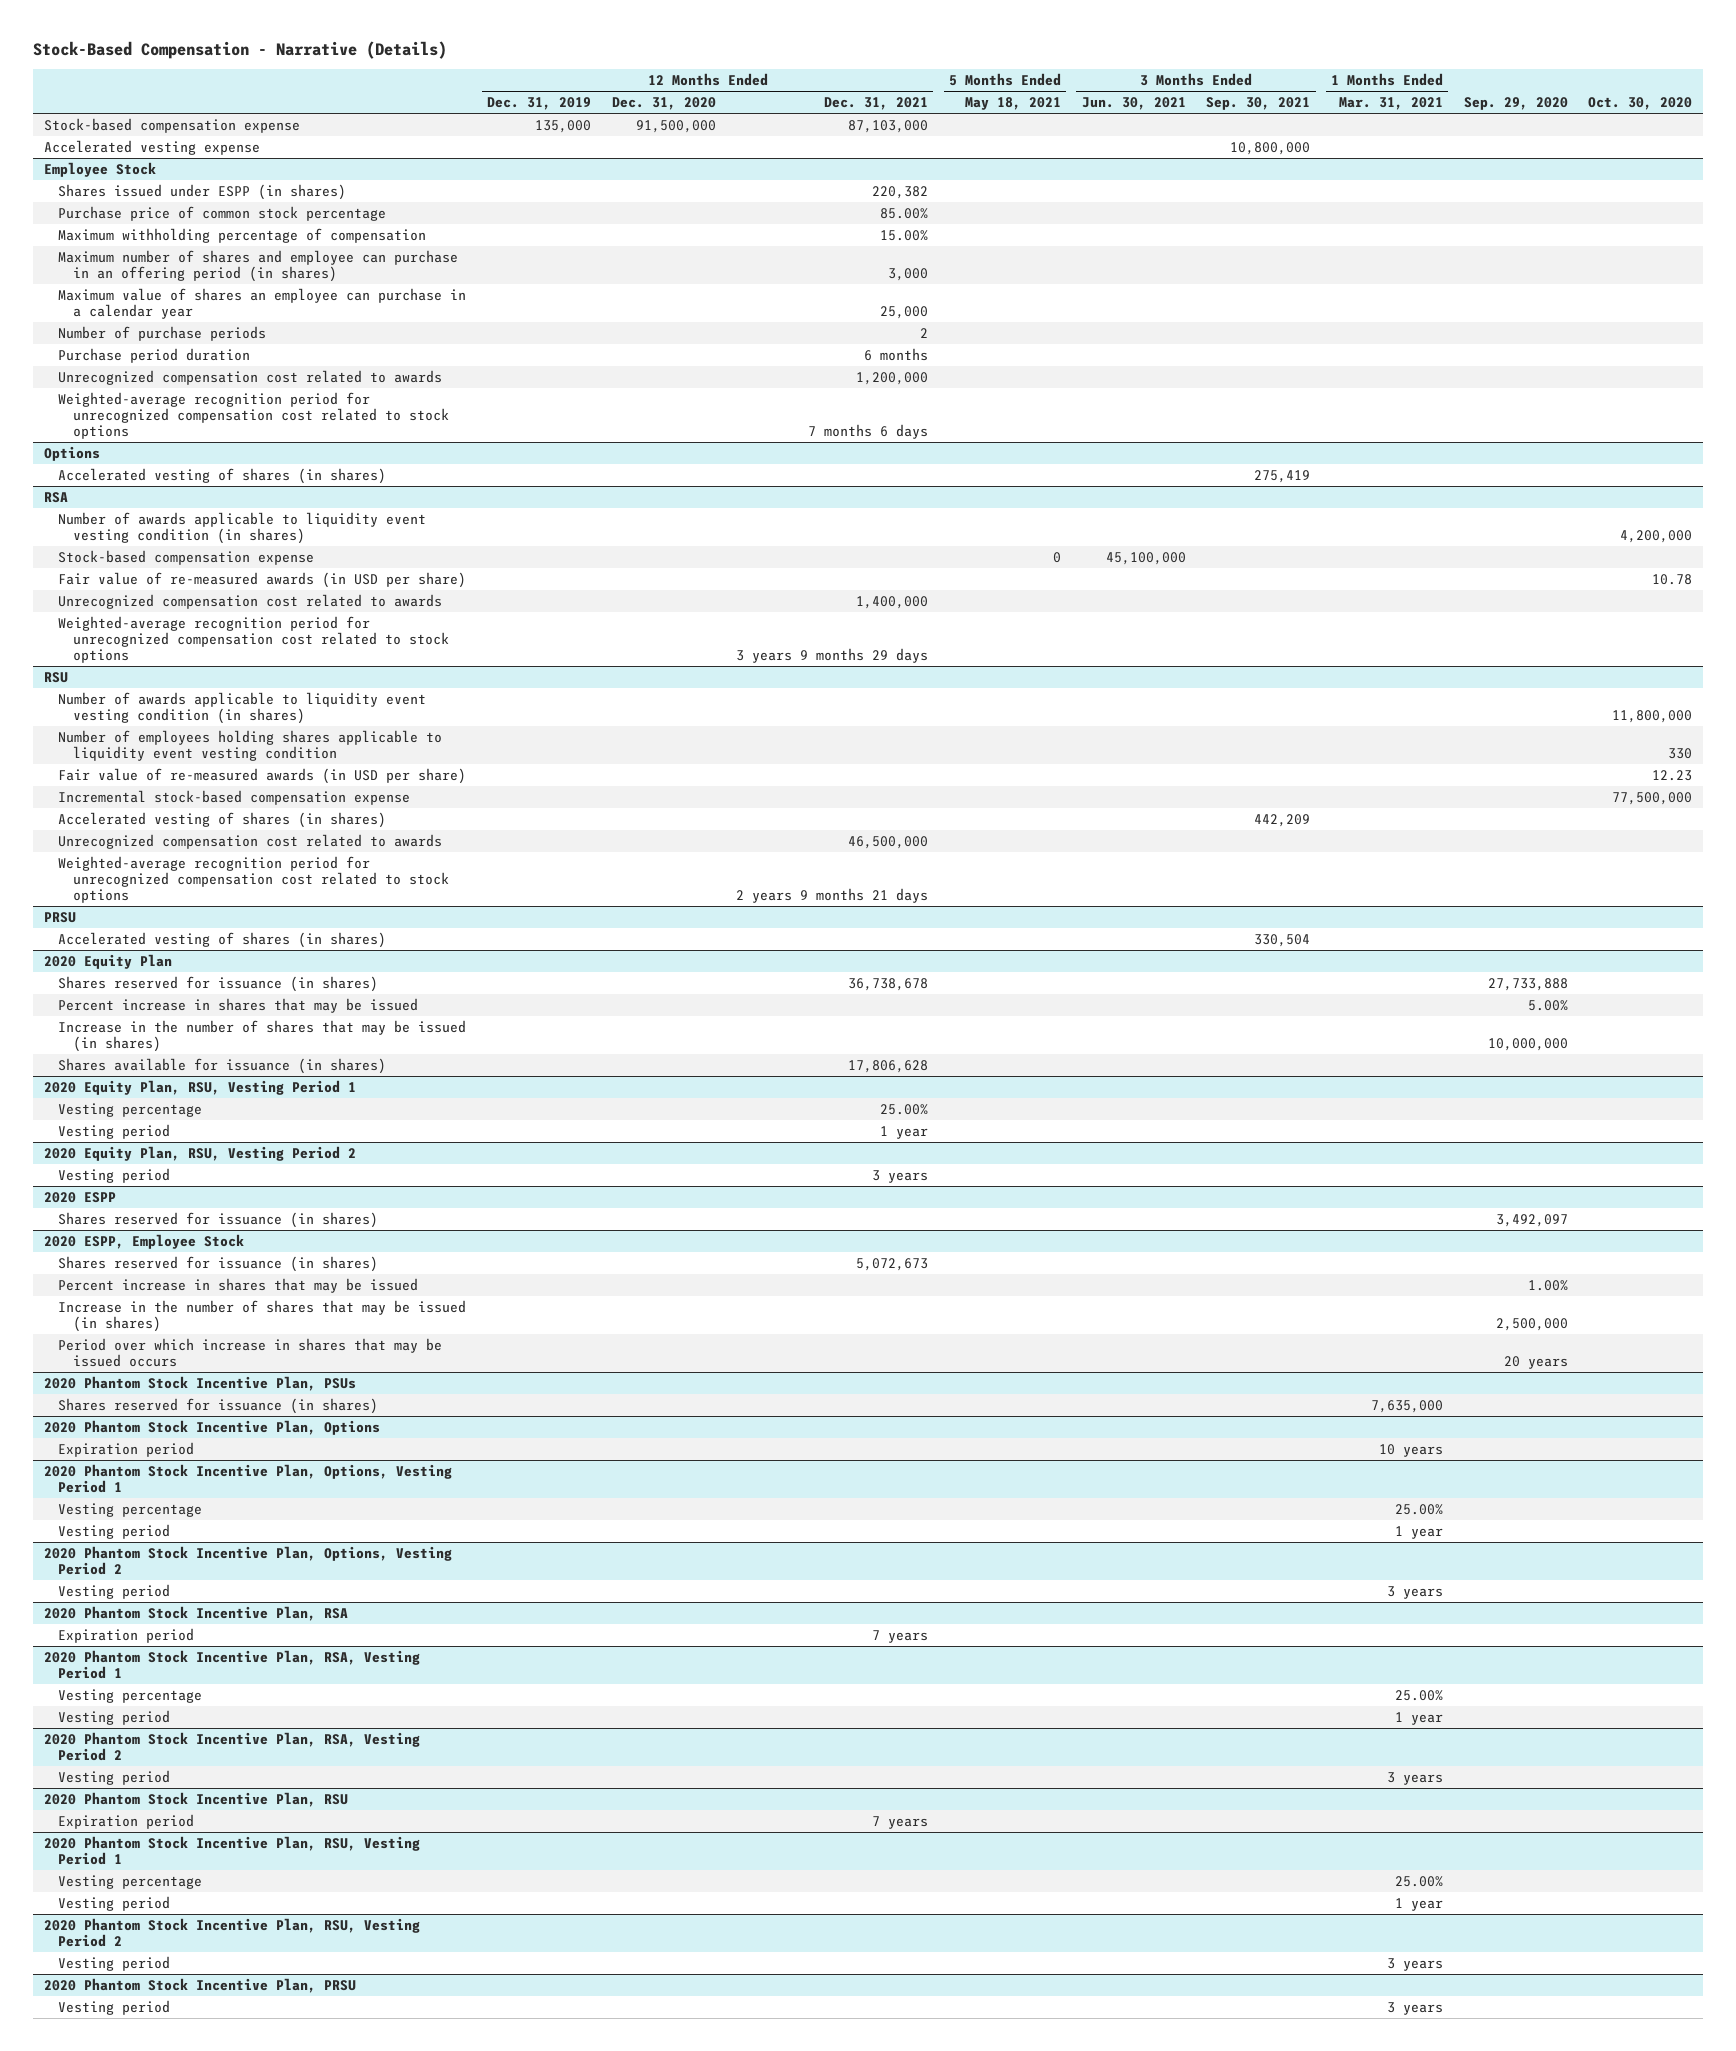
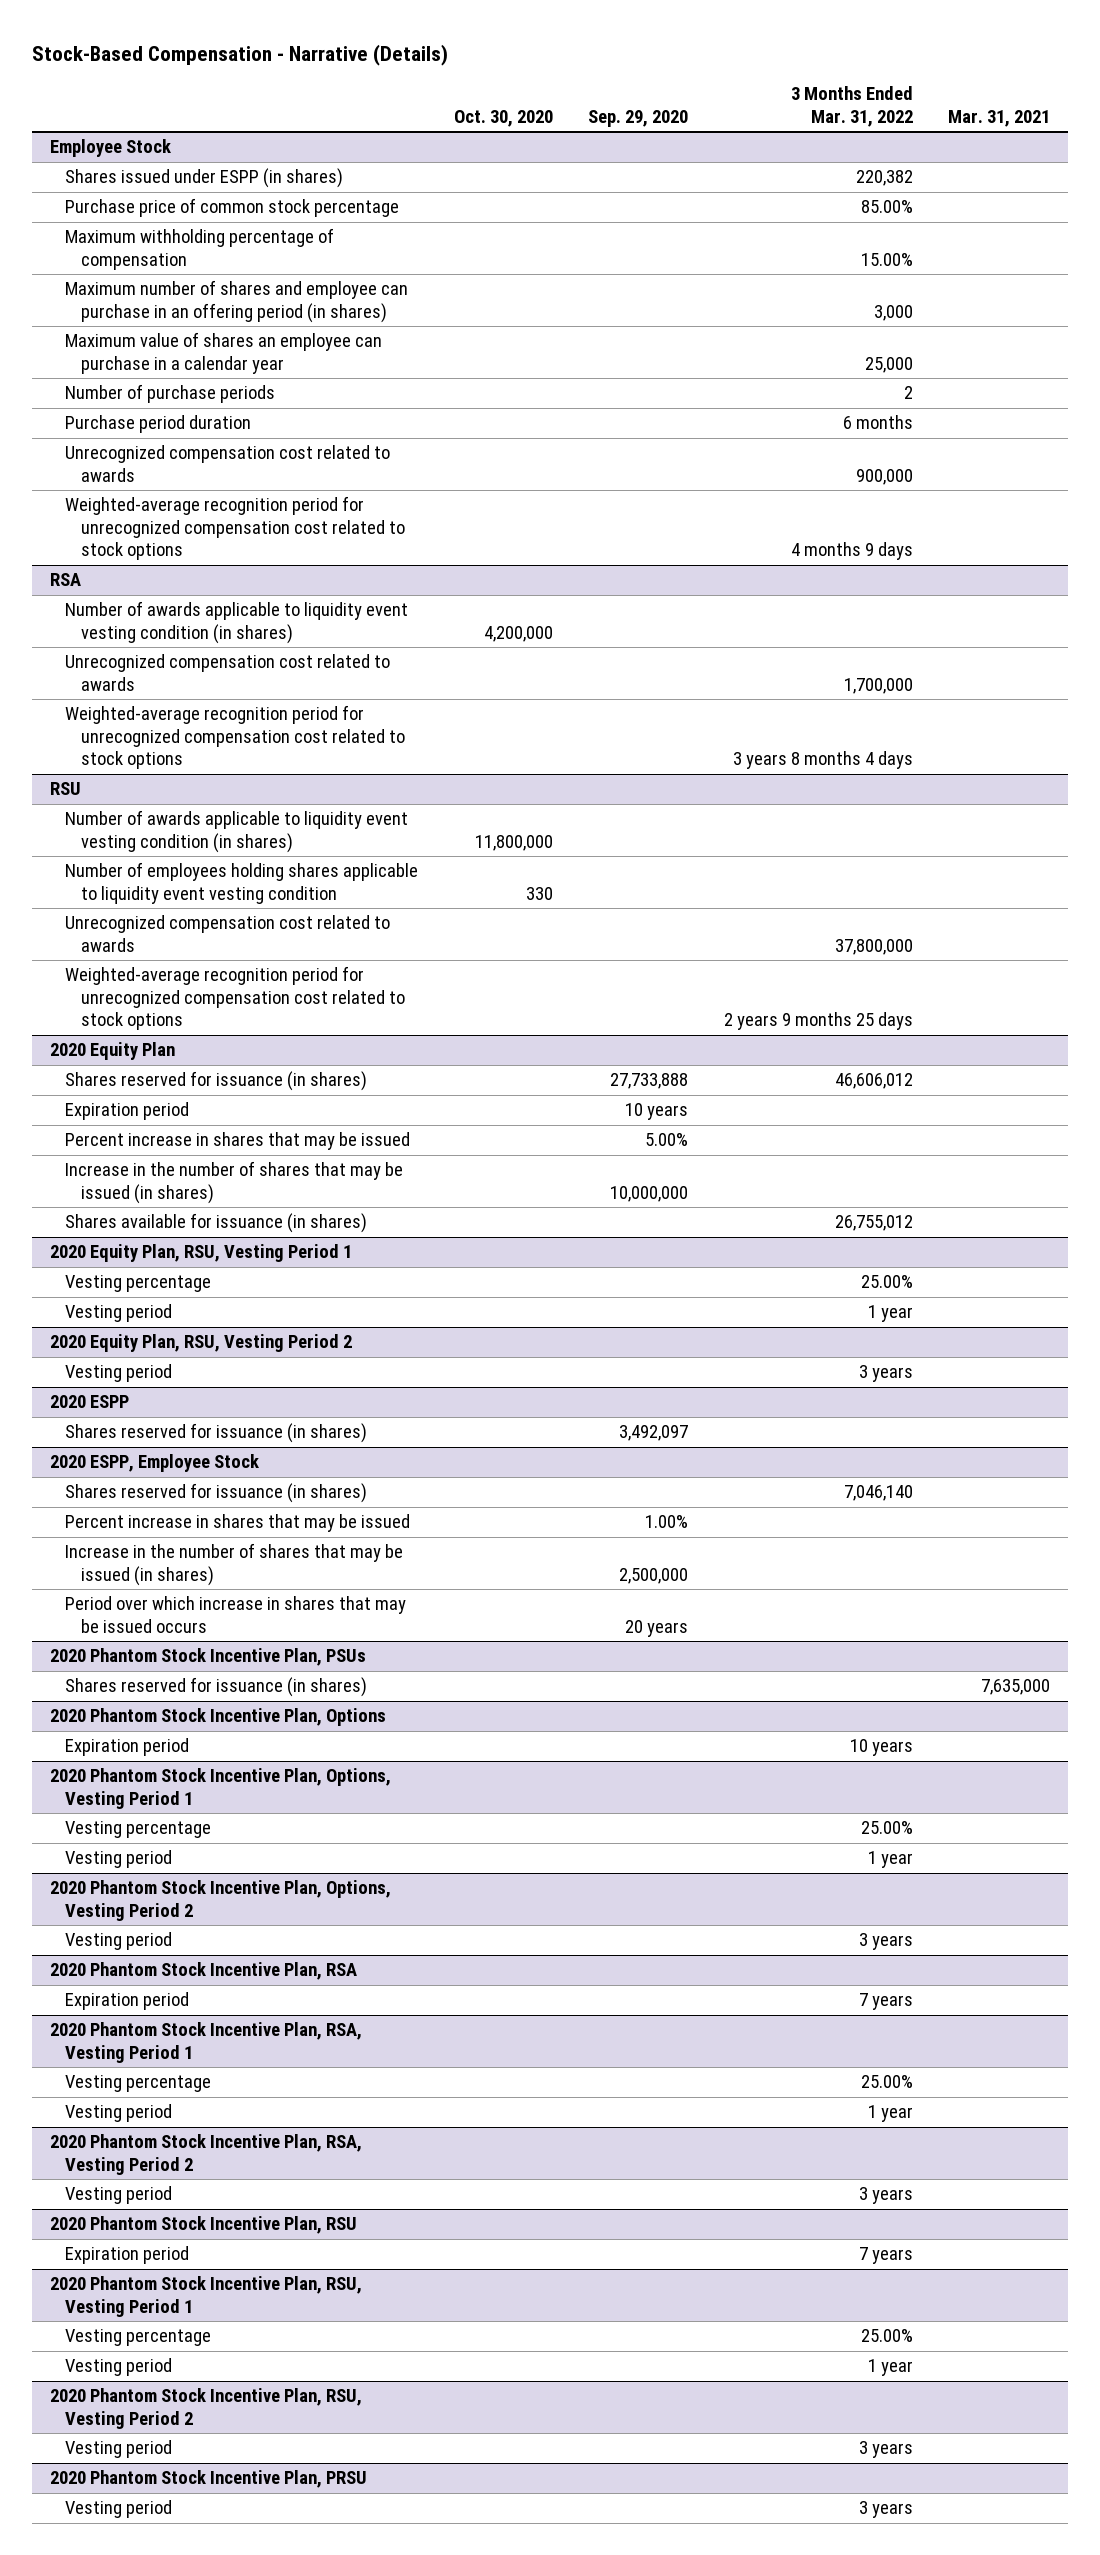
- | 12 Months Ended Dec. 31, 2019 | 12 Months Ended Dec. 31, 2020 | 12 Months Ended Dec. 31, 2021 | 5 Months Ended May 18, 2021 | 3 Months Ended Jun. 30, 2021 | 3 Months Ended Sep. 30, 2021 | 1 Months Ended Mar. 31, 2021 | Sep. 29, 2020 | Oct. 30, 2020
+ | Oct. 30, 2020 | Sep. 29, 2020 | 3 Months Ended Mar. 31, 2022 | Mar. 31, 2021
- Stock-based compensation expense | 135,000 | 91,500,000 | 87,103,000 | | | | | |
- Accelerated vesting expense | | | | | | 10,800,000 | | |
- Options
- Accelerated vesting of shares (in shares) | | | | | | 275,419 | | |
@ RSA
- Stock-based compensation expense | | | | 0 | 45,100,000 | | | |
- Fair value of re-measured awards (in USD per share) | | | | | | | | | 10.78
@ RSU
- Fair value of re-measured awards (in USD per share) | | | | | | | | | 12.23
- Incremental stock-based compensation expense | | | | | | | | | 77,500,000
- Accelerated vesting of shares (in shares) | | | | | | 442,209 | | |
- PRSU
- Accelerated vesting of shares (in shares) | | | | | | 330,504 | | |
@ 2020 Equity Plan
+ Expiration period | | 10 years | |

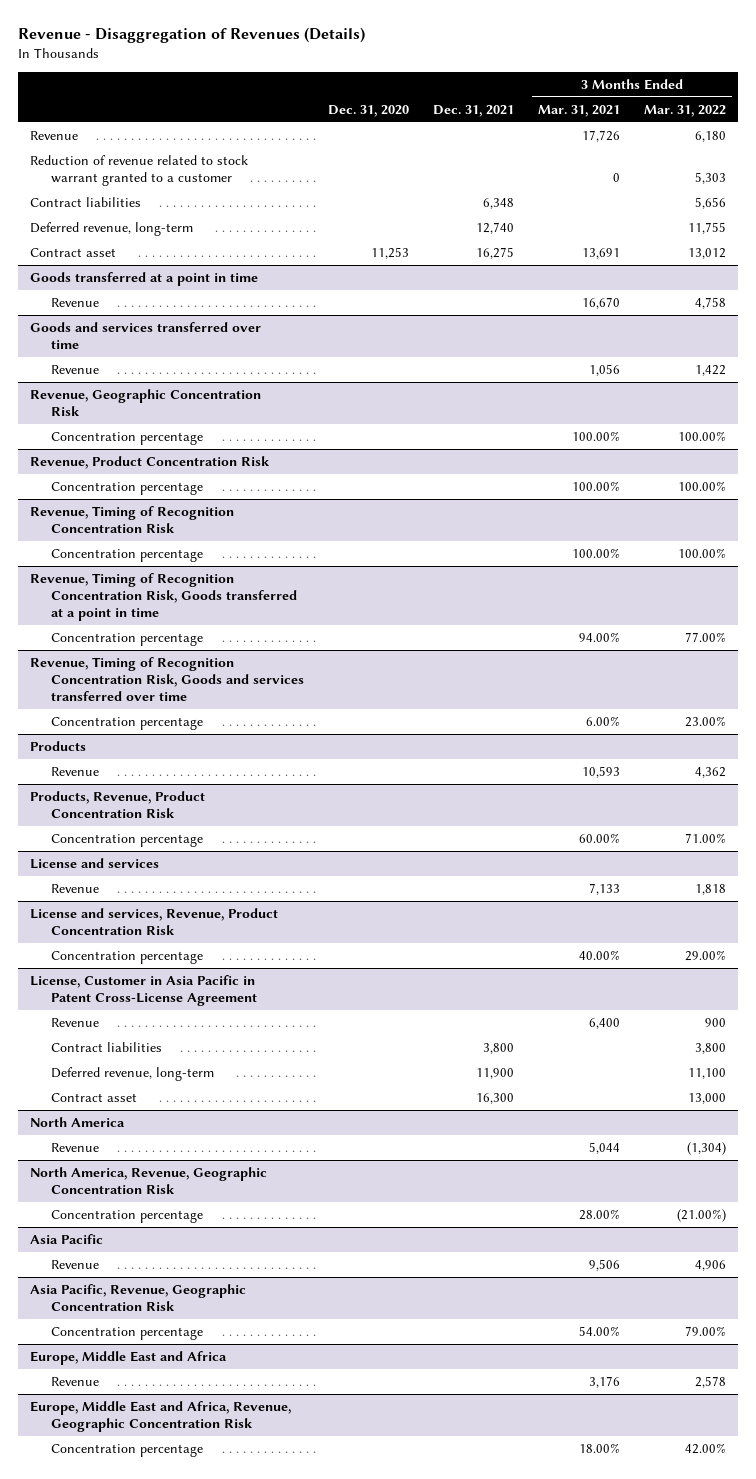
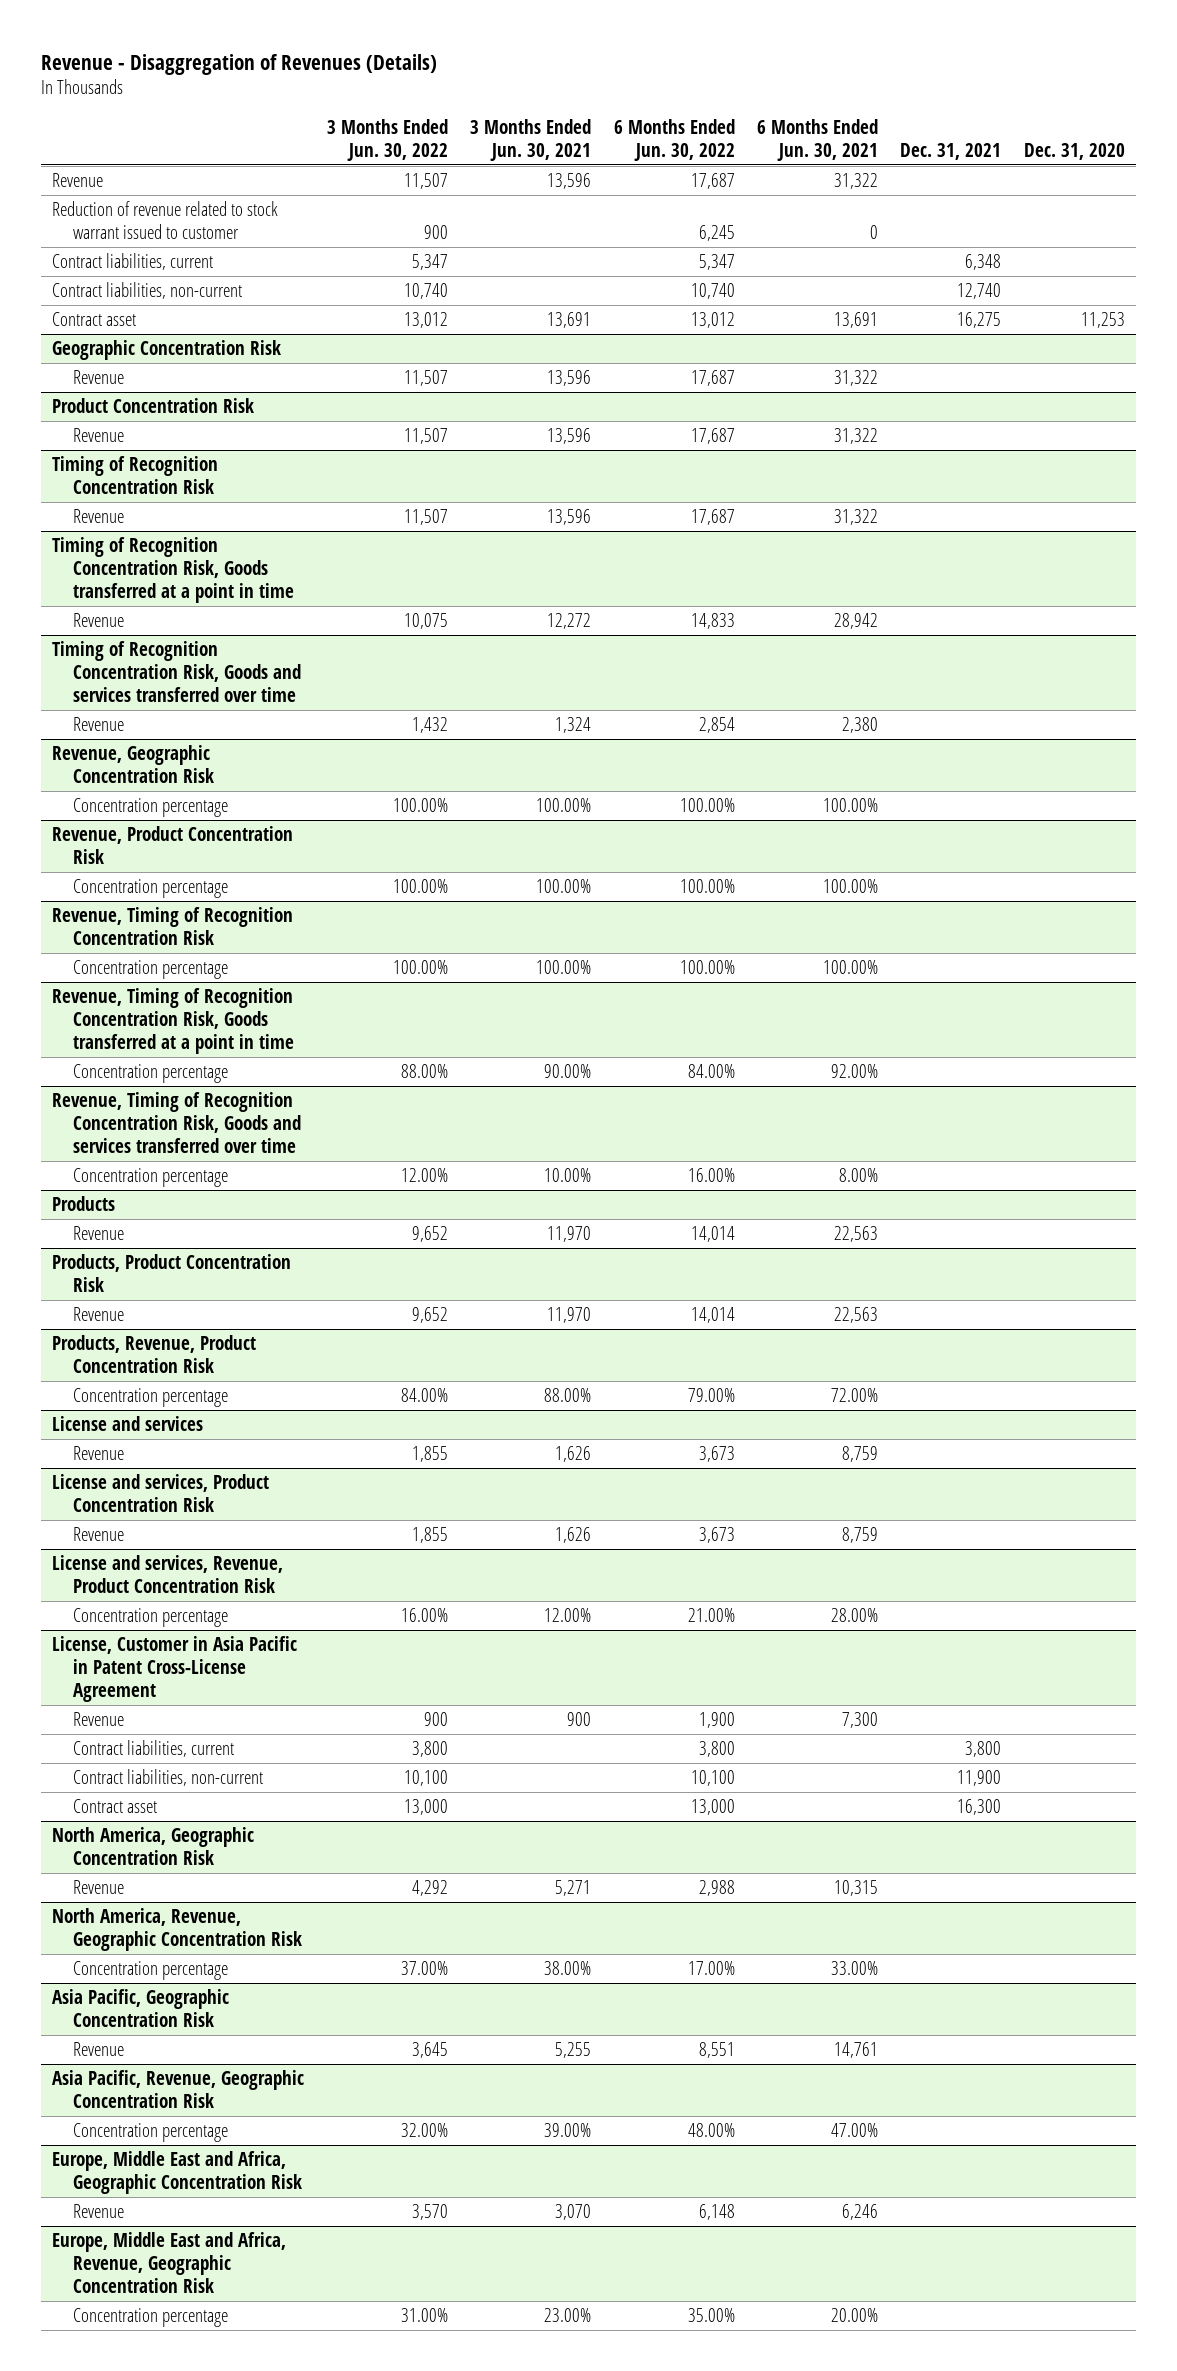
- | Dec. 31, 2020 | Dec. 31, 2021 | 3 Months Ended Mar. 31, 2021 | 3 Months Ended Mar. 31, 2022
+ | 3 Months Ended Jun. 30, 2022 | 3 Months Ended Jun. 30, 2021 | 6 Months Ended Jun. 30, 2022 | 6 Months Ended Jun. 30, 2021 | Dec. 31, 2021 | Dec. 31, 2020
- Reduction of revenue related to stock warrant granted to a customer | | | 0 | 5,303
- Contract liabilities | | 6,348 | | 5,656
- Deferred revenue, long-term | | 12,740 | | 11,755
+ Reduction of revenue related to stock warrant issued to customer | 900 | | 6,245 | 0 | |
+ Contract liabilities, current | 5,347 | | 5,347 | | 6,348 |
+ Contract liabilities, non-current | 10,740 | | 10,740 | | 12,740 |
- Goods transferred at a point in time
+ Geographic Concentration Risk
+ Revenue | 11,507 | 13,596 | 17,687 | 31,322 | |
+ Product Concentration Risk
+ Revenue | 11,507 | 13,596 | 17,687 | 31,322 | |
+ Timing of Recognition Concentration Risk
+ Revenue | 11,507 | 13,596 | 17,687 | 31,322 | |
+ Timing of Recognition Concentration Risk, Goods transferred at a point in time
- Goods and services transferred over time
+ Timing of Recognition Concentration Risk, Goods and services transferred over time
+ Products, Product Concentration Risk
+ Revenue | 9,652 | 11,970 | 14,014 | 22,563 | |
+ License and services, Product Concentration Risk
+ Revenue | 1,855 | 1,626 | 3,673 | 8,759 | |
@ License, Customer in Asia Pacific in Patent Cross-License Agreement
- Contract liabilities | | 3,800 | | 3,800
- Deferred revenue, long-term | | 11,900 | | 11,100
+ Contract liabilities, current | 3,800 | | 3,800 | | 3,800 |
+ Contract liabilities, non-current | 10,100 | | 10,100 | | 11,900 |
- North America
+ North America, Geographic Concentration Risk
- Asia Pacific
+ Asia Pacific, Geographic Concentration Risk
- Europe, Middle East and Africa
+ Europe, Middle East and Africa, Geographic Concentration Risk

